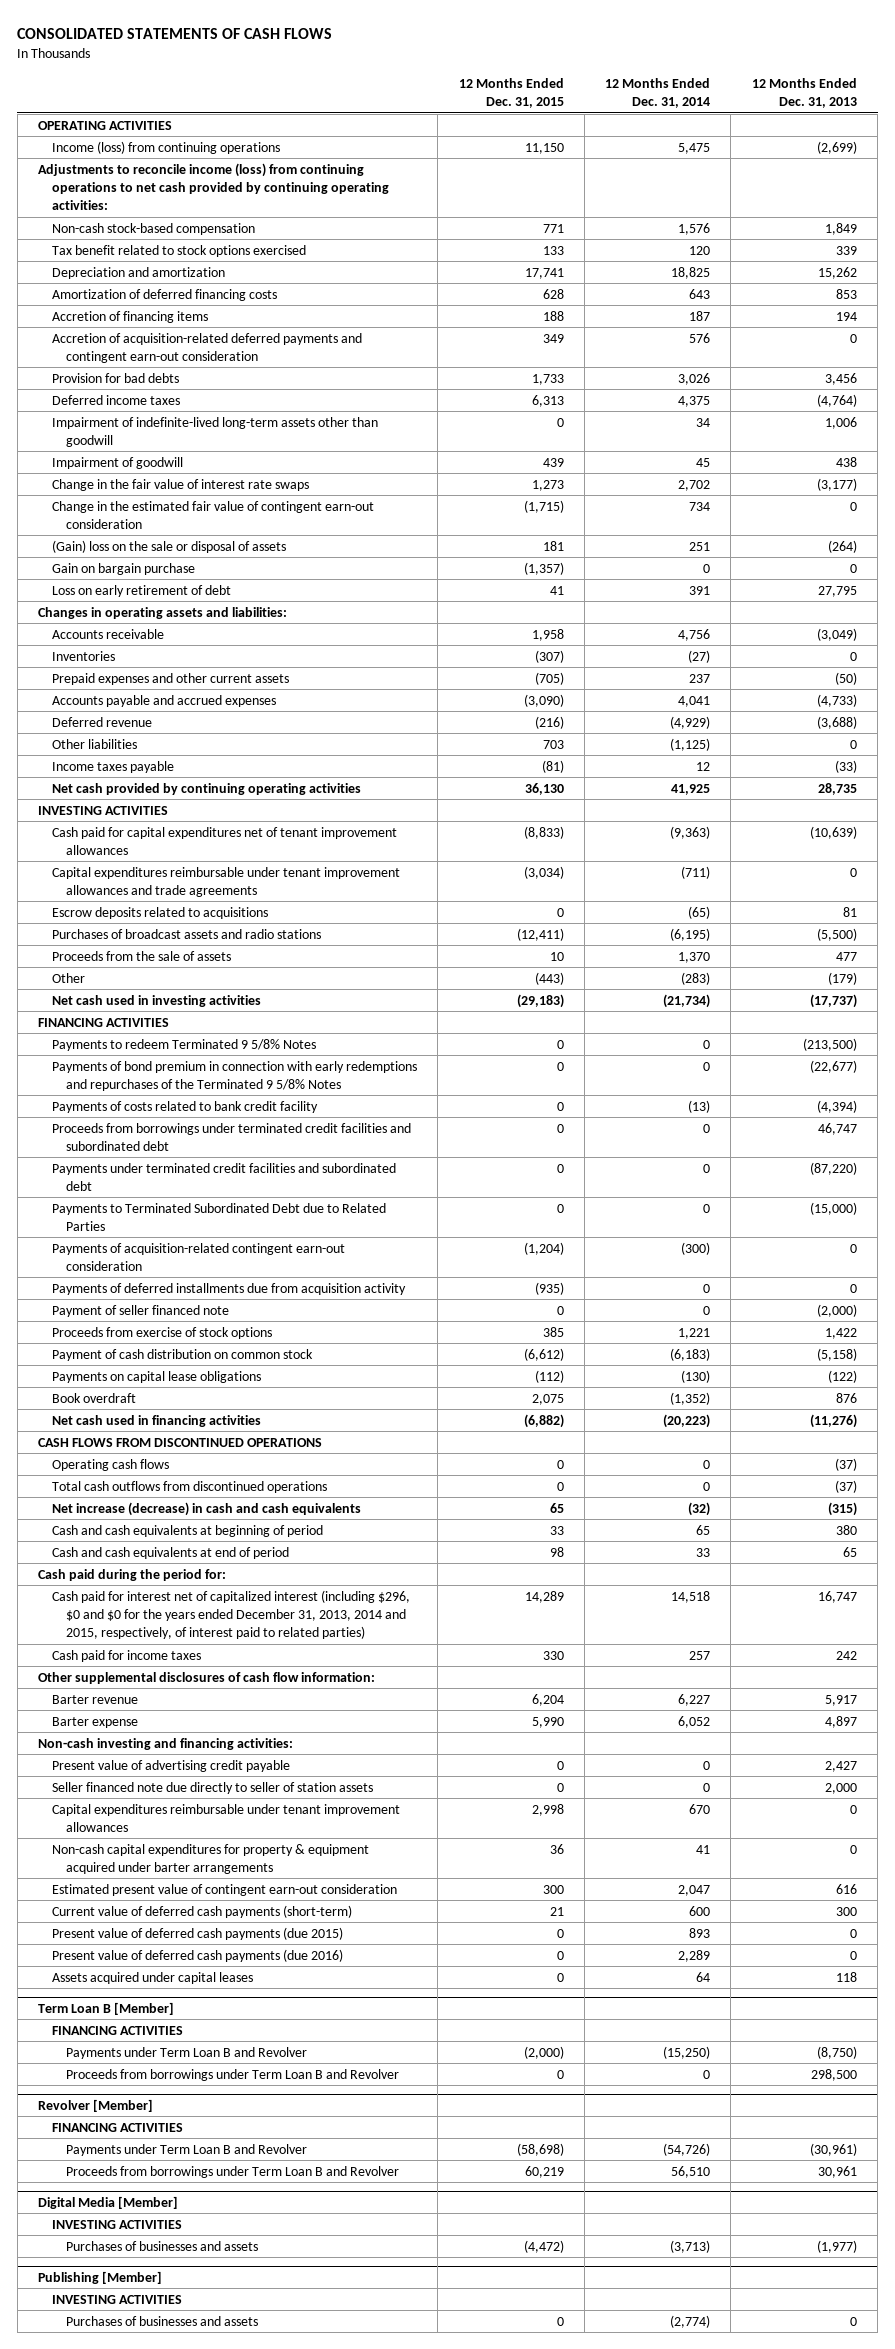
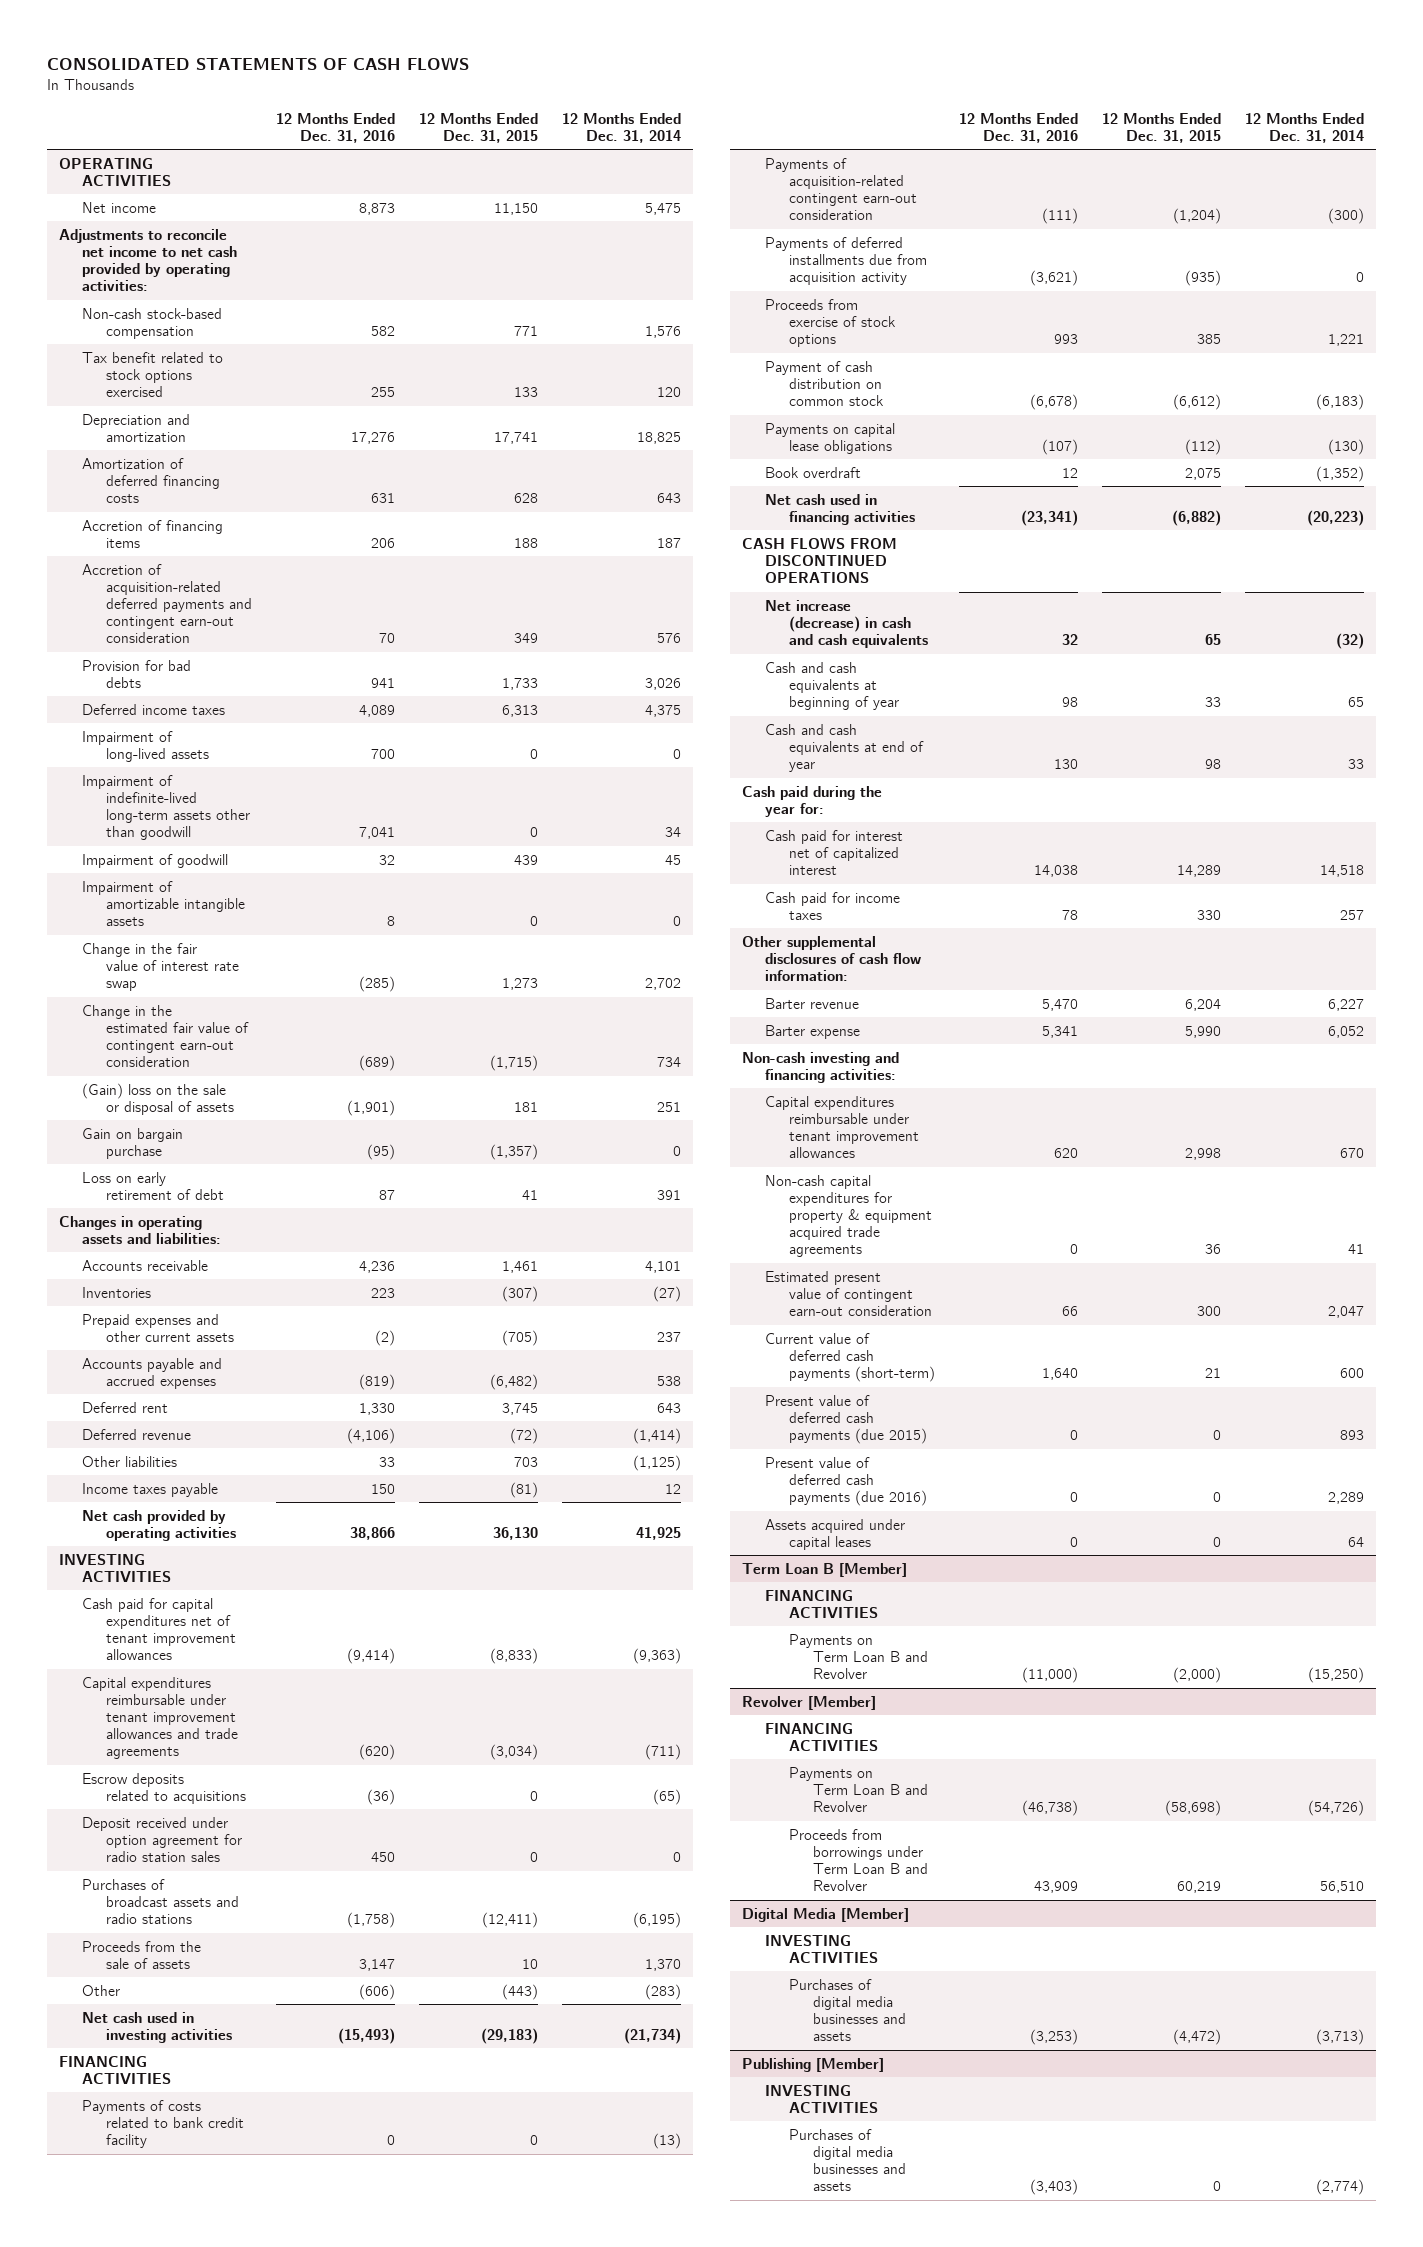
- | 12 Months Ended Dec. 31, 2015 | 12 Months Ended Dec. 31, 2014 | 12 Months Ended Dec. 31, 2013
+ | 12 Months Ended Dec. 31, 2016 | 12 Months Ended Dec. 31, 2015 | 12 Months Ended Dec. 31, 2014
- Income (loss) from continuing operations | 11,150 | 5,475 | (2,699)
- Adjustments to reconcile income (loss) from continuing operations to net cash provided by continuing operating activities:
+ Net income | 8,873 | 11,150 | 5,475
+ Adjustments to reconcile net income to net cash provided by operating activities:
+ Impairment of long-lived assets | 700 | 0 | 0
- Change in the fair value of interest rate swaps | 1,273 | 2,702 | (3,177)
+ Impairment of amortizable intangible assets | 8 | 0 | 0
+ Change in the fair value of interest rate swap | (285) | 1,273 | 2,702
- Accounts receivable | 1,958 | 4,756 | (3,049)
+ Accounts receivable | 4,236 | 1,461 | 4,101
- Accounts payable and accrued expenses | (3,090) | 4,041 | (4,733)
- Deferred revenue | (216) | (4,929) | (3,688)
+ Accounts payable and accrued expenses | (819) | (6,482) | 538
+ Deferred rent | 1,330 | 3,745 | 643
+ Deferred revenue | (4,106) | (72) | (1,414)
- Net cash provided by continuing operating activities | 36,130 | 41,925 | 28,735
+ Net cash provided by operating activities | 38,866 | 36,130 | 41,925
+ Deposit received under option agreement for radio station sales | 450 | 0 | 0
- Payments to redeem Terminated 9 5/8% Notes | 0 | 0 | (213,500)
- Payments of bond premium in connection with early redemptions and repurchases of the Terminated 9 5/8% Notes | 0 | 0 | (22,677)
- Proceeds from borrowings under terminated credit facilities and subordinated debt | 0 | 0 | 46,747
- Payments under terminated credit facilities and subordinated debt | 0 | 0 | (87,220)
- Payments to Terminated Subordinated Debt due to Related Parties | 0 | 0 | (15,000)
- Payment of seller financed note | 0 | 0 | (2,000)
- Operating cash flows | 0 | 0 | (37)
- Total cash outflows from discontinued operations | 0 | 0 | (37)
- Cash and cash equivalents at beginning of period | 33 | 65 | 380
- Cash and cash equivalents at end of period | 98 | 33 | 65
- Cash paid during the period for:
- Cash paid for interest net of capitalized interest (including $296, $0 and $0 for the years ended December 31, 2013, 2014 and 2015, respectively, of interest paid to related parties) | 14,289 | 14,518 | 16,747
+ Cash and cash equivalents at beginning of year | 98 | 33 | 65
+ Cash and cash equivalents at end of year | 130 | 98 | 33
+ Cash paid during the year for:
+ Cash paid for interest net of capitalized interest | 14,038 | 14,289 | 14,518
- Present value of advertising credit payable | 0 | 0 | 2,427
- Seller financed note due directly to seller of station assets | 0 | 0 | 2,000
- Non-cash capital expenditures for property & equipment acquired under barter arrangements | 36 | 41 | 0
+ Non-cash capital expenditures for property & equipment acquired trade agreements | 0 | 36 | 41
@ Term Loan B [Member]
- Payments under Term Loan B and Revolver | (2,000) | (15,250) | (8,750)
- Proceeds from borrowings under Term Loan B and Revolver | 0 | 0 | 298,500
+ Payments on Term Loan B and Revolver | (11,000) | (2,000) | (15,250)
@ Revolver [Member]
- Payments under Term Loan B and Revolver | (58,698) | (54,726) | (30,961)
+ Payments on Term Loan B and Revolver | (46,738) | (58,698) | (54,726)
@ Digital Media [Member]
- Purchases of businesses and assets | (4,472) | (3,713) | (1,977)
+ Purchases of digital media businesses and assets | (3,253) | (4,472) | (3,713)
@ Publishing [Member]
- Purchases of businesses and assets | 0 | (2,774) | 0
+ Purchases of digital media businesses and assets | (3,403) | 0 | (2,774)

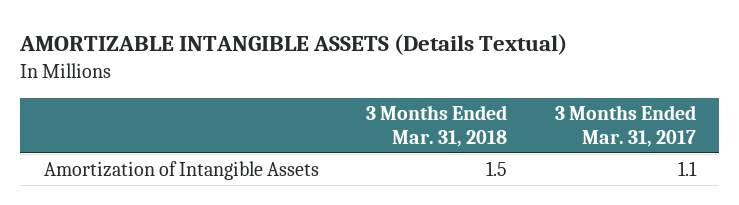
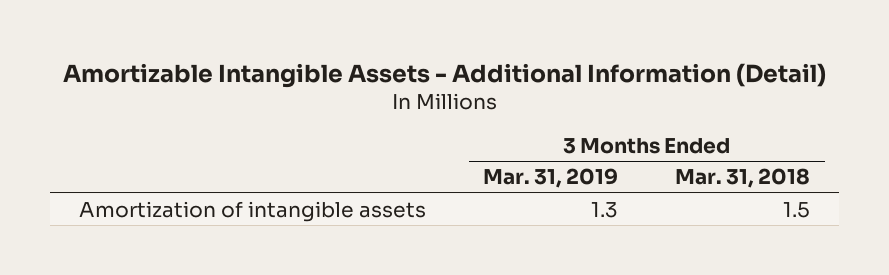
- AMORTIZABLE INTANGIBLE ASSETS (Details Textual)
+ Amortizable Intangible Assets - Additional Information (Detail)
- | 3 Months Ended Mar. 31, 2018 | 3 Months Ended Mar. 31, 2017
+ | 3 Months Ended Mar. 31, 2019 | 3 Months Ended Mar. 31, 2018
- Amortization of Intangible Assets | 1.5 | 1.1
+ Amortization of intangible assets | 1.3 | 1.5

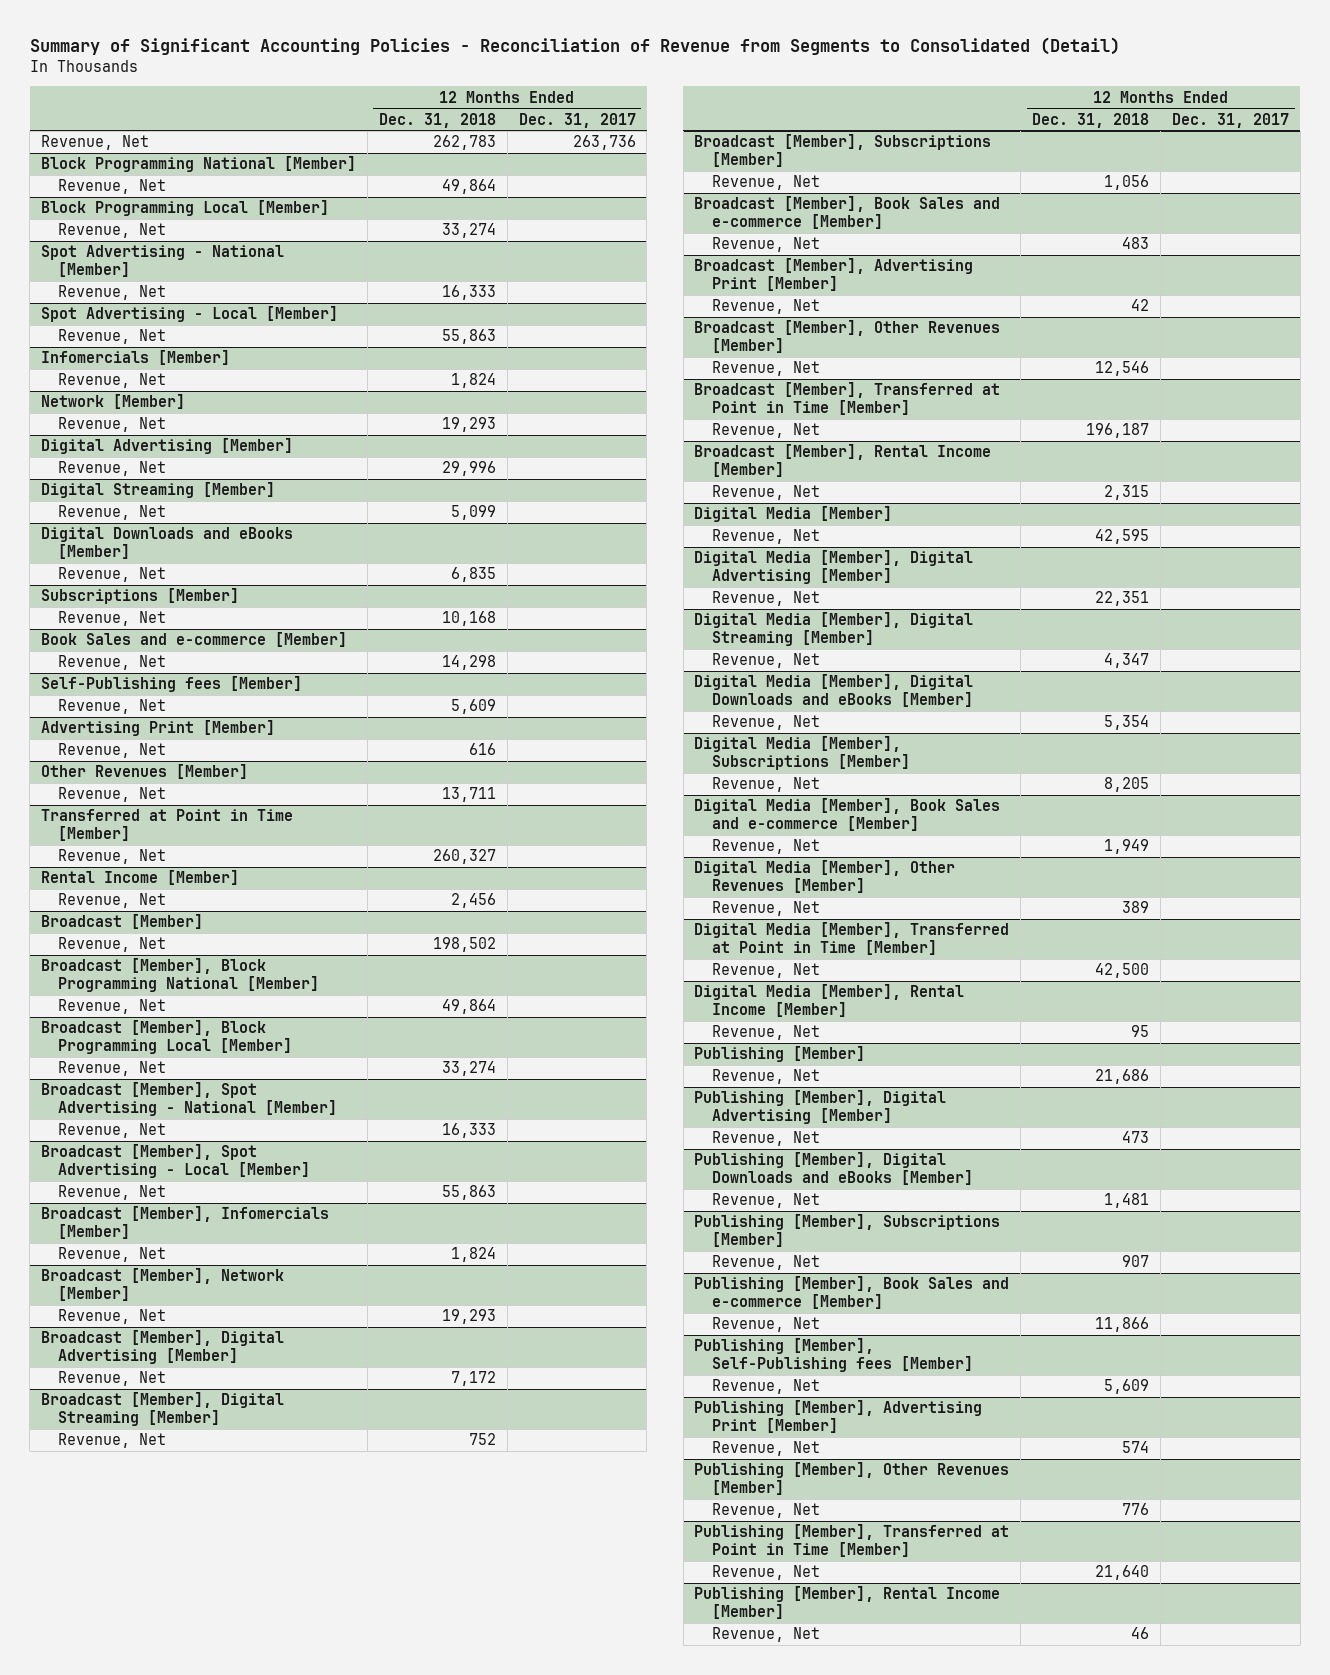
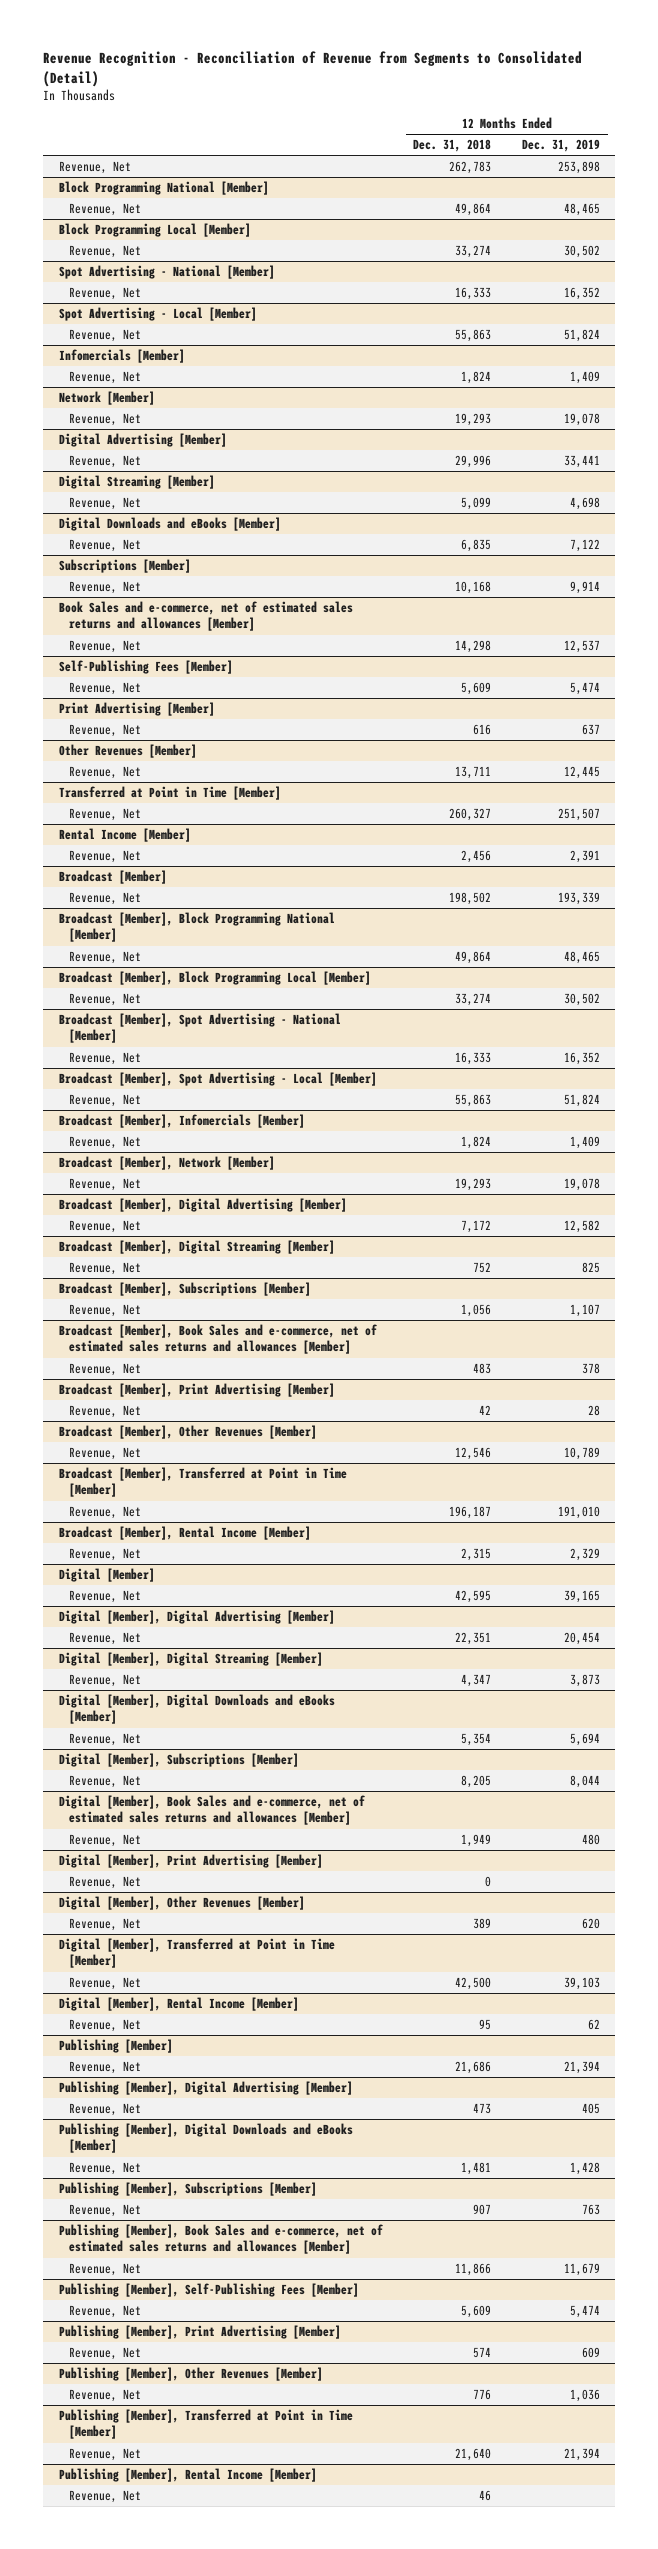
- Summary of Significant Accounting Policies - Reconciliation of Revenue from Segments to Consolidated (Detail)
+ Revenue Recognition - Reconciliation of Revenue from Segments to Consolidated (Detail)
- | 12 Months Ended Dec. 31, 2018 | 12 Months Ended Dec. 31, 2017
+ | 12 Months Ended Dec. 31, 2018 | 12 Months Ended Dec. 31, 2019
- Book Sales and e-commerce [Member]
+ Book Sales and e-commerce, net of estimated sales returns and allowances [Member]
- Self-Publishing fees [Member]
+ Self-Publishing Fees [Member]
- Advertising Print [Member]
+ Print Advertising [Member]
- Broadcast [Member], Book Sales and e-commerce [Member]
+ Broadcast [Member], Book Sales and e-commerce, net of estimated sales returns and allowances [Member]
- Broadcast [Member], Advertising Print [Member]
+ Broadcast [Member], Print Advertising [Member]
- Digital Media [Member]
+ Digital [Member]
- Digital Media [Member], Digital Advertising [Member]
+ Digital [Member], Digital Advertising [Member]
- Digital Media [Member], Digital Streaming [Member]
+ Digital [Member], Digital Streaming [Member]
- Digital Media [Member], Digital Downloads and eBooks [Member]
+ Digital [Member], Digital Downloads and eBooks [Member]
- Digital Media [Member], Subscriptions [Member]
+ Digital [Member], Subscriptions [Member]
- Digital Media [Member], Book Sales and e-commerce [Member]
+ Digital [Member], Book Sales and e-commerce, net of estimated sales returns and allowances [Member]
- Digital Media [Member], Other Revenues [Member]
+ Digital [Member], Print Advertising [Member]
+ Revenue, Net | 0 |
+ Digital [Member], Other Revenues [Member]
- Digital Media [Member], Transferred at Point in Time [Member]
+ Digital [Member], Transferred at Point in Time [Member]
- Digital Media [Member], Rental Income [Member]
+ Digital [Member], Rental Income [Member]
- Publishing [Member], Book Sales and e-commerce [Member]
+ Publishing [Member], Book Sales and e-commerce, net of estimated sales returns and allowances [Member]
- Publishing [Member], Self-Publishing fees [Member]
+ Publishing [Member], Self-Publishing Fees [Member]
- Publishing [Member], Advertising Print [Member]
+ Publishing [Member], Print Advertising [Member]

